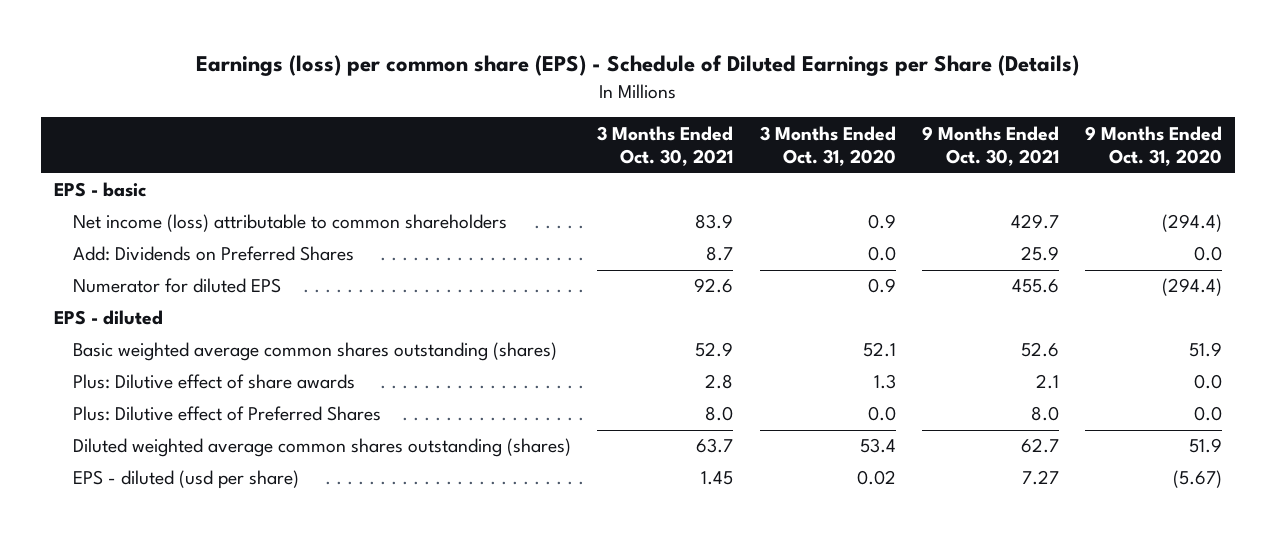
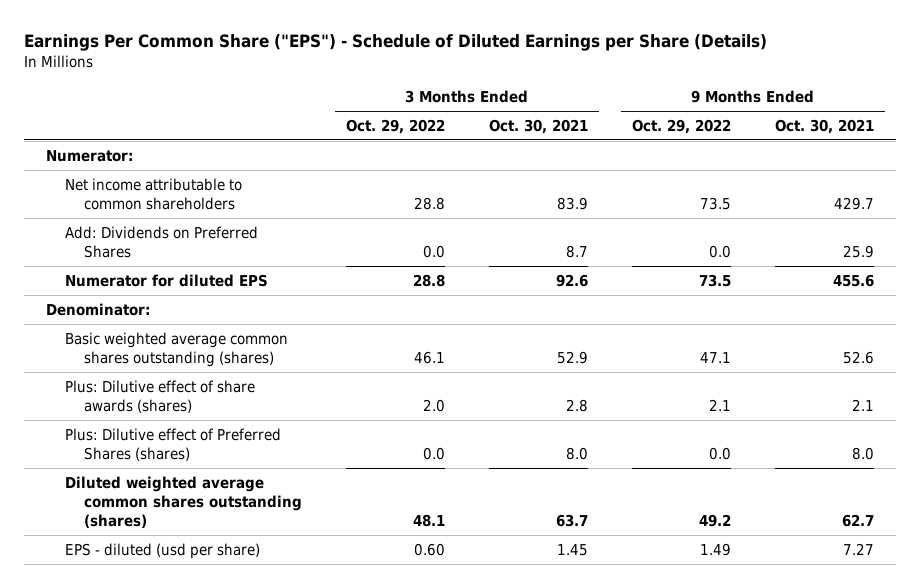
- Earnings (loss) per common share (EPS) - Schedule of Diluted Earnings per Share (Details)
+ Earnings Per Common Share ("EPS") - Schedule of Diluted Earnings per Share (Details)
- | 3 Months Ended Oct. 30, 2021 | 3 Months Ended Oct. 31, 2020 | 9 Months Ended Oct. 30, 2021 | 9 Months Ended Oct. 31, 2020
+ | 3 Months Ended Oct. 29, 2022 | 3 Months Ended Oct. 30, 2021 | 9 Months Ended Oct. 29, 2022 | 9 Months Ended Oct. 30, 2021
- EPS - basic
- Net income (loss) attributable to common shareholders | 83.9 | 0.9 | 429.7 | (294.4)
+ Numerator:
+ Net income attributable to common shareholders | 28.8 | 83.9 | 73.5 | 429.7
- EPS - diluted
+ Denominator:
- Plus: Dilutive effect of share awards | 2.8 | 1.3 | 2.1 | 0.0
- Plus: Dilutive effect of Preferred Shares | 8.0 | 0.0 | 8.0 | 0.0
+ Plus: Dilutive effect of share awards (shares) | 2.0 | 2.8 | 2.1 | 2.1
+ Plus: Dilutive effect of Preferred Shares (shares) | 0.0 | 8.0 | 0.0 | 8.0

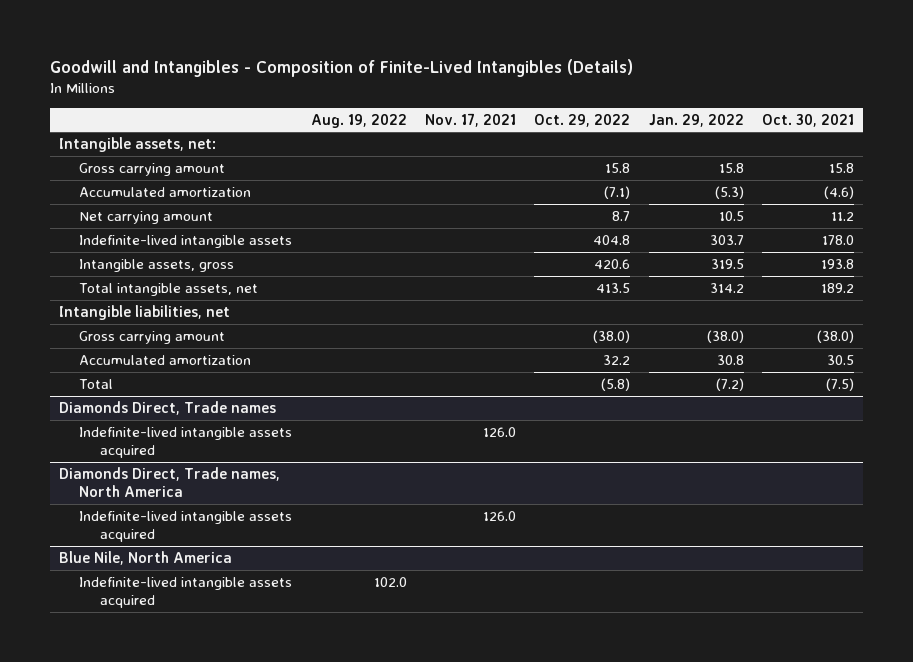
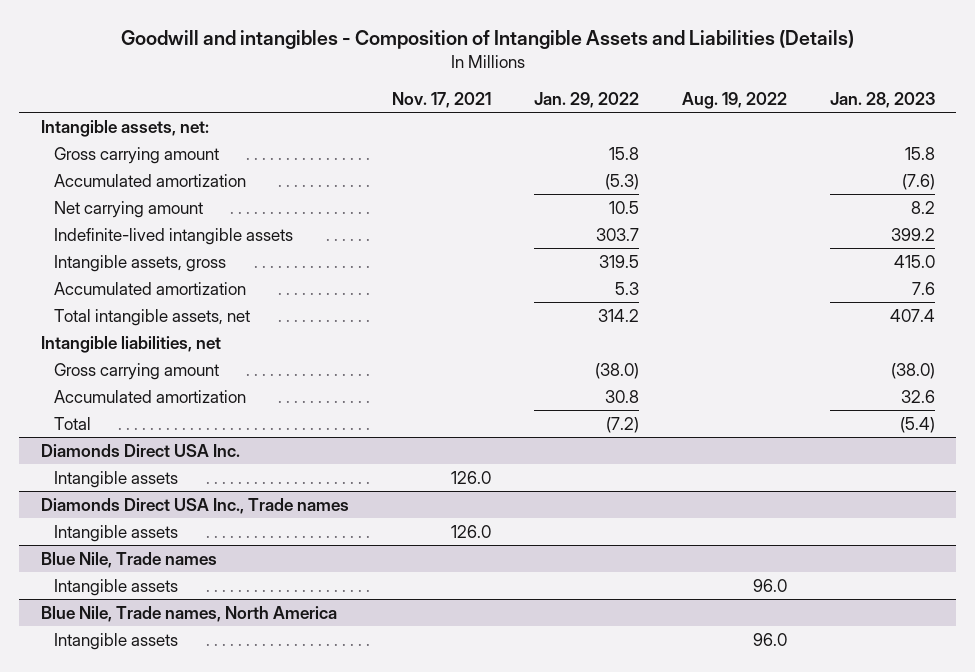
- Goodwill and Intangibles - Composition of Finite-Lived Intangibles (Details)
+ Goodwill and intangibles - Composition of Intangible Assets and Liabilities (Details)
- | Aug. 19, 2022 | Nov. 17, 2021 | Oct. 29, 2022 | Jan. 29, 2022 | Oct. 30, 2021
+ | Nov. 17, 2021 | Jan. 29, 2022 | Aug. 19, 2022 | Jan. 28, 2023
+ Accumulated amortization | | 5.3 | | 7.6
- Diamonds Direct, Trade names
- Indefinite-lived intangible assets acquired | | 126.0 | | |
- Diamonds Direct, Trade names, North America
- Indefinite-lived intangible assets acquired | | 126.0 | | |
- Blue Nile, North America
- Indefinite-lived intangible assets acquired | 102.0 | | | |
+ Diamonds Direct USA Inc.
+ Intangible assets | 126.0 | | |
+ Diamonds Direct USA Inc., Trade names
+ Intangible assets | 126.0 | | |
+ Blue Nile, Trade names
+ Intangible assets | | | 96.0 |
+ Blue Nile, Trade names, North America
+ Intangible assets | | | 96.0 |

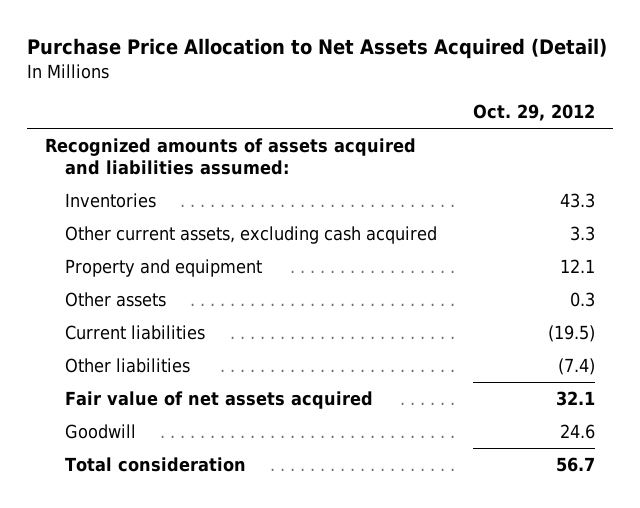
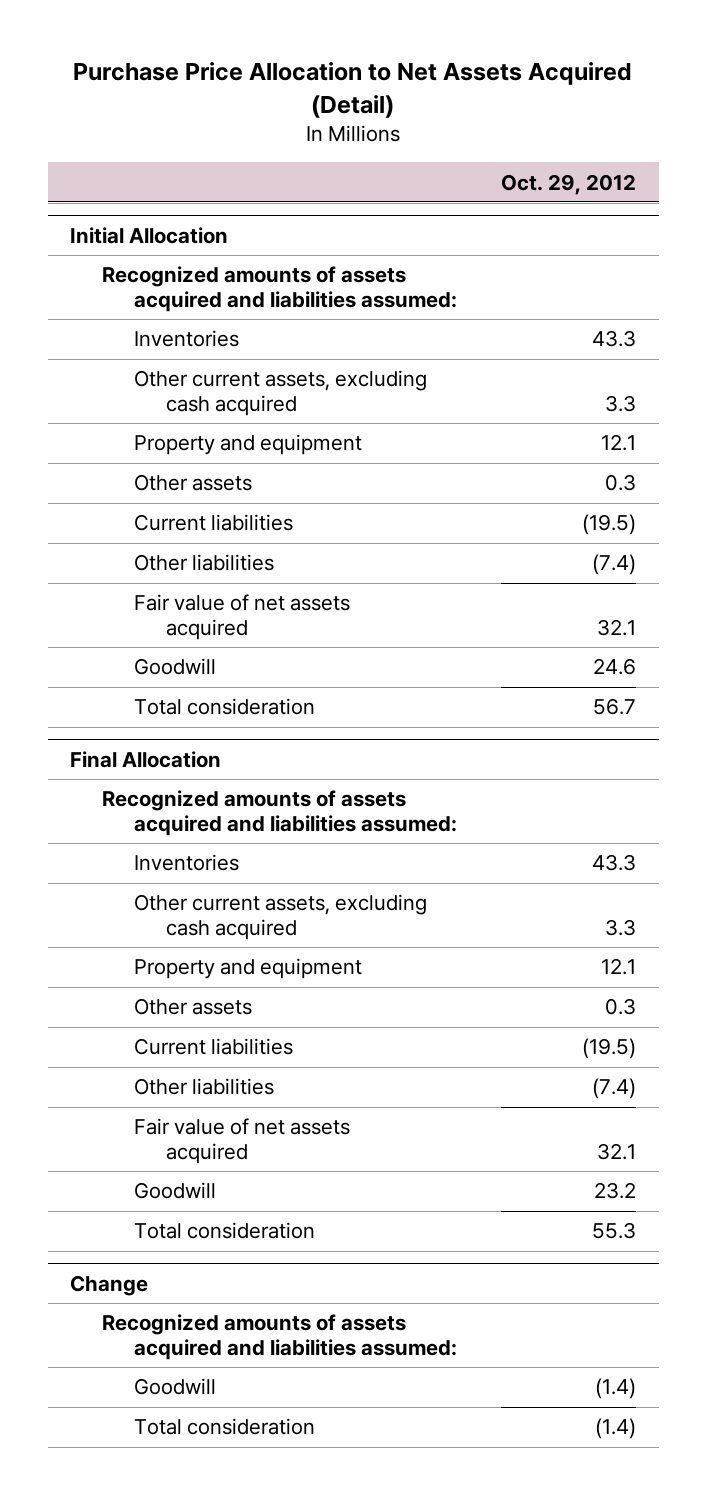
+ Initial Allocation
+ Final Allocation
+ Recognized amounts of assets acquired and liabilities assumed:
+ Inventories | 43.3
+ Other current assets, excluding cash acquired | 3.3
+ Property and equipment | 12.1
+ Other assets | 0.3
+ Current liabilities | (19.5)
+ Other liabilities | (7.4)
+ Fair value of net assets acquired | 32.1
+ Goodwill | 23.2
+ Total consideration | 55.3
+ Change
+ Recognized amounts of assets acquired and liabilities assumed:
+ Goodwill | (1.4)
+ Total consideration | (1.4)

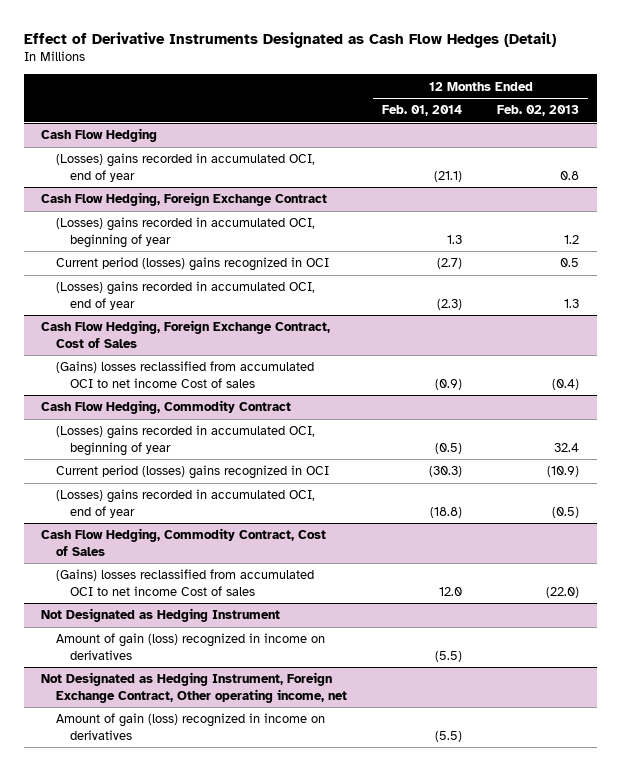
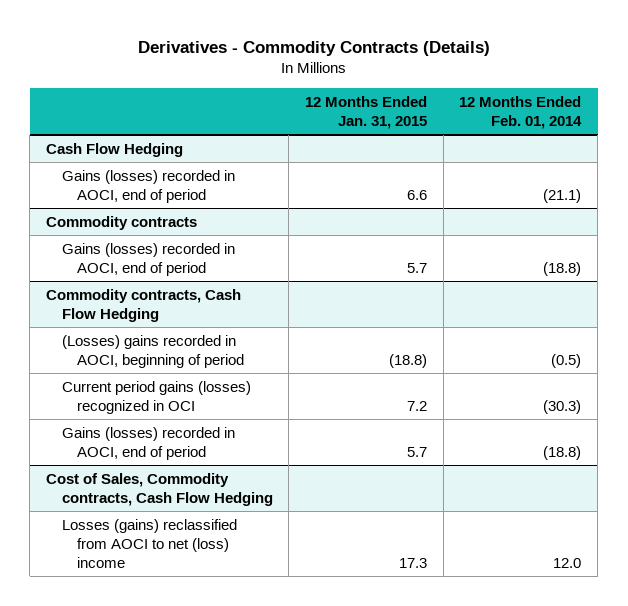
- Effect of Derivative Instruments Designated as Cash Flow Hedges (Detail)
+ Derivatives - Commodity Contracts (Details)
- | 12 Months Ended Feb. 01, 2014 | 12 Months Ended Feb. 02, 2013
+ | 12 Months Ended Jan. 31, 2015 | 12 Months Ended Feb. 01, 2014
@ Cash Flow Hedging
- (Losses) gains recorded in accumulated OCI, end of year | (21.1) | 0.8
- Cash Flow Hedging, Foreign Exchange Contract
- (Losses) gains recorded in accumulated OCI, beginning of year | 1.3 | 1.2
- Current period (losses) gains recognized in OCI | (2.7) | 0.5
- (Losses) gains recorded in accumulated OCI, end of year | (2.3) | 1.3
- Cash Flow Hedging, Foreign Exchange Contract, Cost of Sales
- (Gains) losses reclassified from accumulated OCI to net income Cost of sales | (0.9) | (0.4)
- Cash Flow Hedging, Commodity Contract
- (Losses) gains recorded in accumulated OCI, beginning of year | (0.5) | 32.4
- Current period (losses) gains recognized in OCI | (30.3) | (10.9)
- (Losses) gains recorded in accumulated OCI, end of year | (18.8) | (0.5)
- Cash Flow Hedging, Commodity Contract, Cost of Sales
- (Gains) losses reclassified from accumulated OCI to net income Cost of sales | 12.0 | (22.0)
- Not Designated as Hedging Instrument
- Amount of gain (loss) recognized in income on derivatives | (5.5) |
- Not Designated as Hedging Instrument, Foreign Exchange Contract, Other operating income, net
- Amount of gain (loss) recognized in income on derivatives | (5.5) |
@ Cash Flow Hedging
+ Gains (losses) recorded in AOCI, end of period | 6.6 | (21.1)
+ Commodity contracts
+ Gains (losses) recorded in AOCI, end of period | 5.7 | (18.8)
+ Commodity contracts, Cash Flow Hedging
+ (Losses) gains recorded in AOCI, beginning of period | (18.8) | (0.5)
+ Current period gains (losses) recognized in OCI | 7.2 | (30.3)
+ Gains (losses) recorded in AOCI, end of period | 5.7 | (18.8)
+ Cost of Sales, Commodity contracts, Cash Flow Hedging
+ Losses (gains) reclassified from AOCI to net (loss) income | 17.3 | 12.0

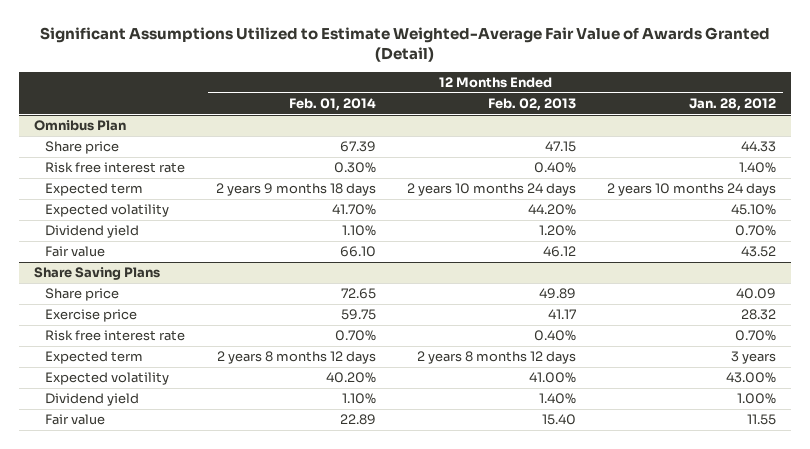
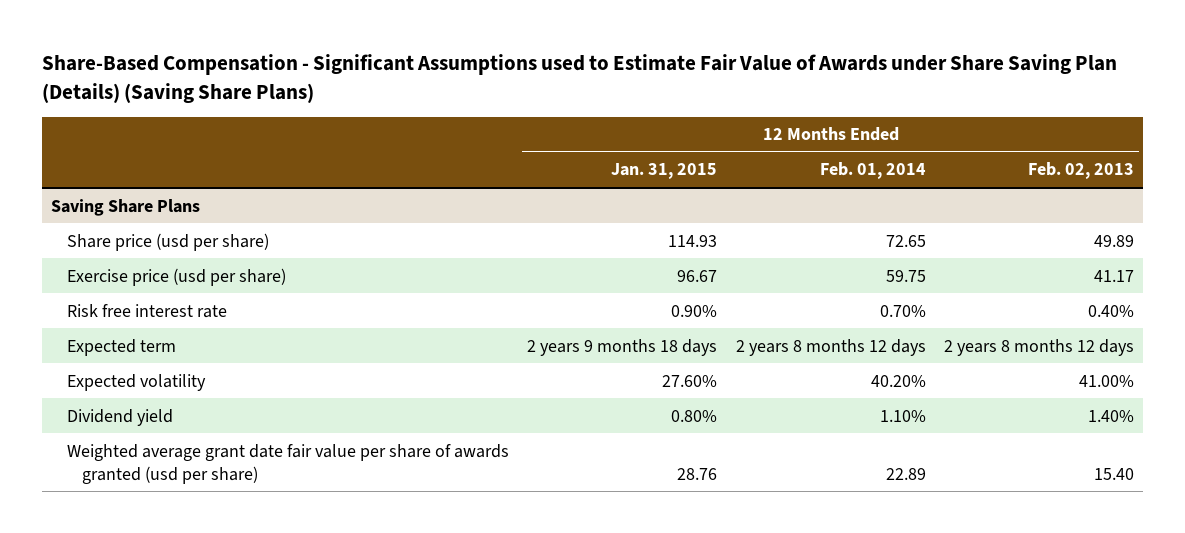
- Significant Assumptions Utilized to Estimate Weighted-Average Fair Value of Awards Granted (Detail)
+ Share-Based Compensation - Significant Assumptions used to Estimate Fair Value of Awards under Share Saving Plan (Details) (Saving Share Plans)
- | 12 Months Ended Feb. 01, 2014 | 12 Months Ended Feb. 02, 2013 | 12 Months Ended Jan. 28, 2012
+ | 12 Months Ended Jan. 31, 2015 | 12 Months Ended Feb. 01, 2014 | 12 Months Ended Feb. 02, 2013
- Omnibus Plan
- Share price | 67.39 | 47.15 | 44.33
- Risk free interest rate | 0.30% | 0.40% | 1.40%
- Expected term | 2 years 9 months 18 days | 2 years 10 months 24 days | 2 years 10 months 24 days
- Expected volatility | 41.70% | 44.20% | 45.10%
- Dividend yield | 1.10% | 1.20% | 0.70%
- Fair value | 66.10 | 46.12 | 43.52
- Share Saving Plans
- Share price | 72.65 | 49.89 | 40.09
- Exercise price | 59.75 | 41.17 | 28.32
+ Saving Share Plans
+ Share price (usd per share) | 114.93 | 72.65 | 49.89
+ Exercise price (usd per share) | 96.67 | 59.75 | 41.17
- Fair value | 22.89 | 15.40 | 11.55
+ Weighted average grant date fair value per share of awards granted (usd per share) | 28.76 | 22.89 | 15.40

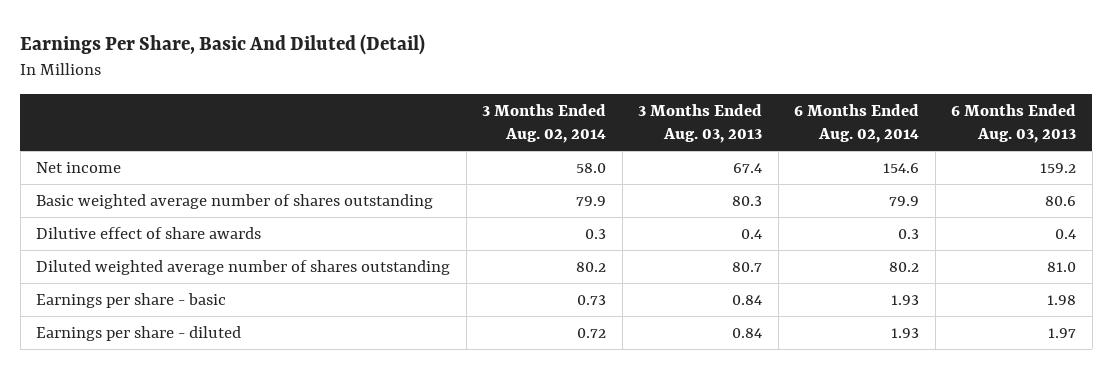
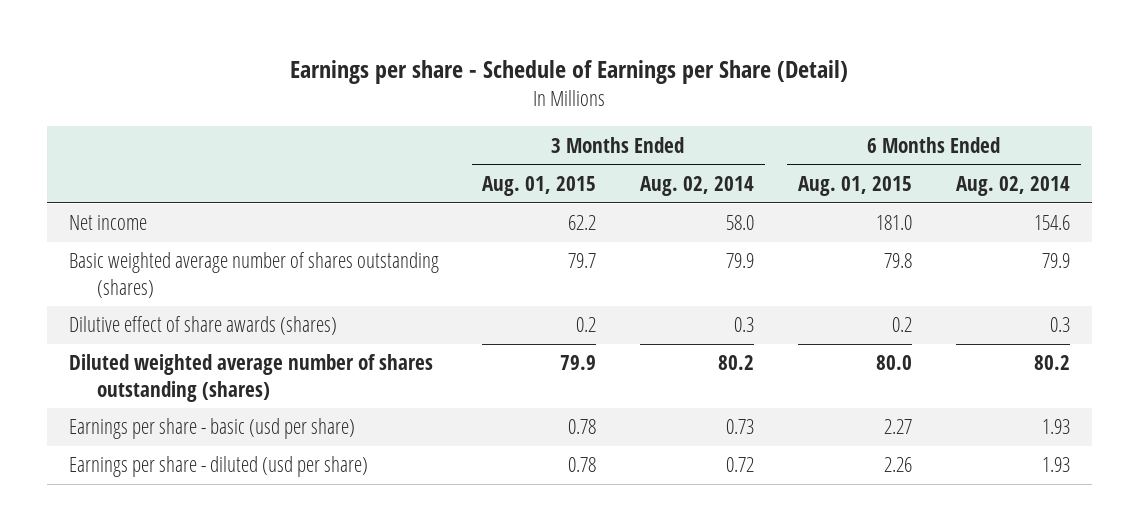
- Earnings Per Share, Basic And Diluted (Detail)
+ Earnings per share - Schedule of Earnings per Share (Detail)
- | 3 Months Ended Aug. 02, 2014 | 3 Months Ended Aug. 03, 2013 | 6 Months Ended Aug. 02, 2014 | 6 Months Ended Aug. 03, 2013
+ | 3 Months Ended Aug. 01, 2015 | 3 Months Ended Aug. 02, 2014 | 6 Months Ended Aug. 01, 2015 | 6 Months Ended Aug. 02, 2014
- Basic weighted average number of shares outstanding | 79.9 | 80.3 | 79.9 | 80.6
- Dilutive effect of share awards | 0.3 | 0.4 | 0.3 | 0.4
- Diluted weighted average number of shares outstanding | 80.2 | 80.7 | 80.2 | 81.0
- Earnings per share - basic | 0.73 | 0.84 | 1.93 | 1.98
- Earnings per share - diluted | 0.72 | 0.84 | 1.93 | 1.97
+ Basic weighted average number of shares outstanding (shares) | 79.7 | 79.9 | 79.8 | 79.9
+ Dilutive effect of share awards (shares) | 0.2 | 0.3 | 0.2 | 0.3
+ Diluted weighted average number of shares outstanding (shares) | 79.9 | 80.2 | 80.0 | 80.2
+ Earnings per share - basic (usd per share) | 0.78 | 0.73 | 2.27 | 1.93
+ Earnings per share - diluted (usd per share) | 0.78 | 0.72 | 2.26 | 1.93

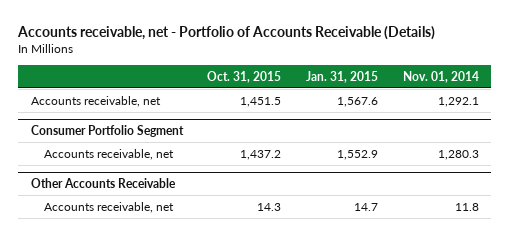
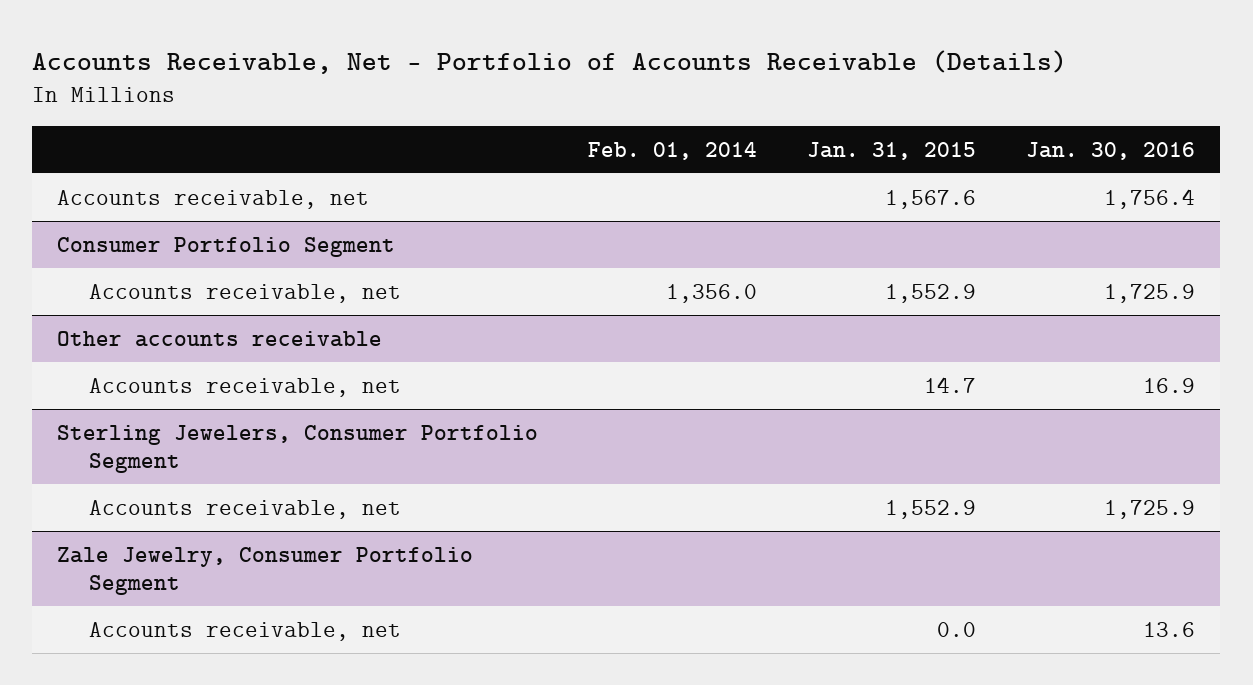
- Accounts receivable, net - Portfolio of Accounts Receivable (Details)
+ Accounts Receivable, Net - Portfolio of Accounts Receivable (Details)
- | Oct. 31, 2015 | Jan. 31, 2015 | Nov. 01, 2014
+ | Feb. 01, 2014 | Jan. 31, 2015 | Jan. 30, 2016
- Other Accounts Receivable
+ Other accounts receivable
+ Sterling Jewelers, Consumer Portfolio Segment
+ Accounts receivable, net | | 1,552.9 | 1,725.9
+ Zale Jewelry, Consumer Portfolio Segment
+ Accounts receivable, net | | 0.0 | 13.6

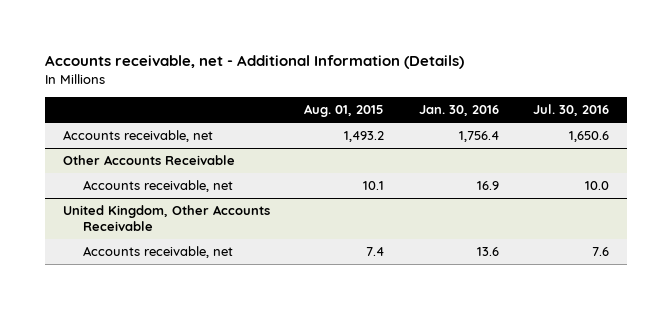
- Accounts Receivable, Net - Portfolio of Accounts Receivable (Details)
+ Accounts receivable, net - Additional Information (Details)
- | Feb. 01, 2014 | Jan. 31, 2015 | Jan. 30, 2016
+ | Aug. 01, 2015 | Jan. 30, 2016 | Jul. 30, 2016
- Consumer Portfolio Segment
- Accounts receivable, net | 1,356.0 | 1,552.9 | 1,725.9
- Other accounts receivable
+ Other Accounts Receivable
- Sterling Jewelers, Consumer Portfolio Segment
- Accounts receivable, net | | 1,552.9 | 1,725.9
- Zale Jewelry, Consumer Portfolio Segment
+ United Kingdom, Other Accounts Receivable

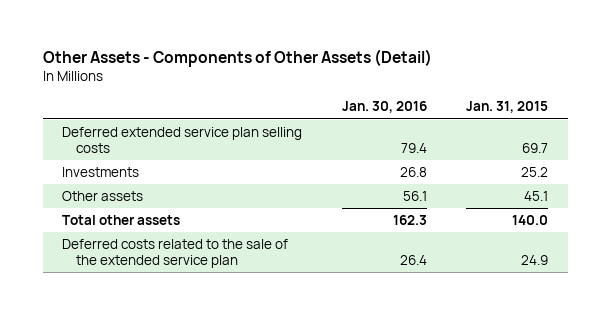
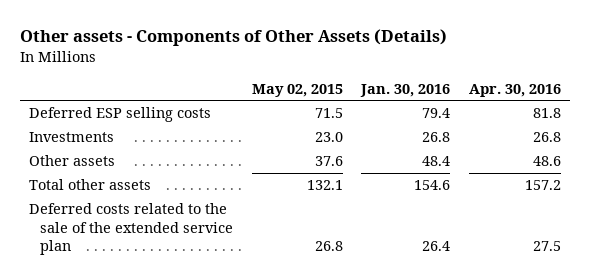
- Other Assets - Components of Other Assets (Detail)
+ Other assets - Components of Other Assets (Details)
- | Jan. 30, 2016 | Jan. 31, 2015
+ | May 02, 2015 | Jan. 30, 2016 | Apr. 30, 2016
- Deferred extended service plan selling costs | 79.4 | 69.7
+ Deferred ESP selling costs | 71.5 | 79.4 | 81.8
- Other assets | 56.1 | 45.1
- Total other assets | 162.3 | 140.0
+ Other assets | 37.6 | 48.4 | 48.6
+ Total other assets | 132.1 | 154.6 | 157.2

